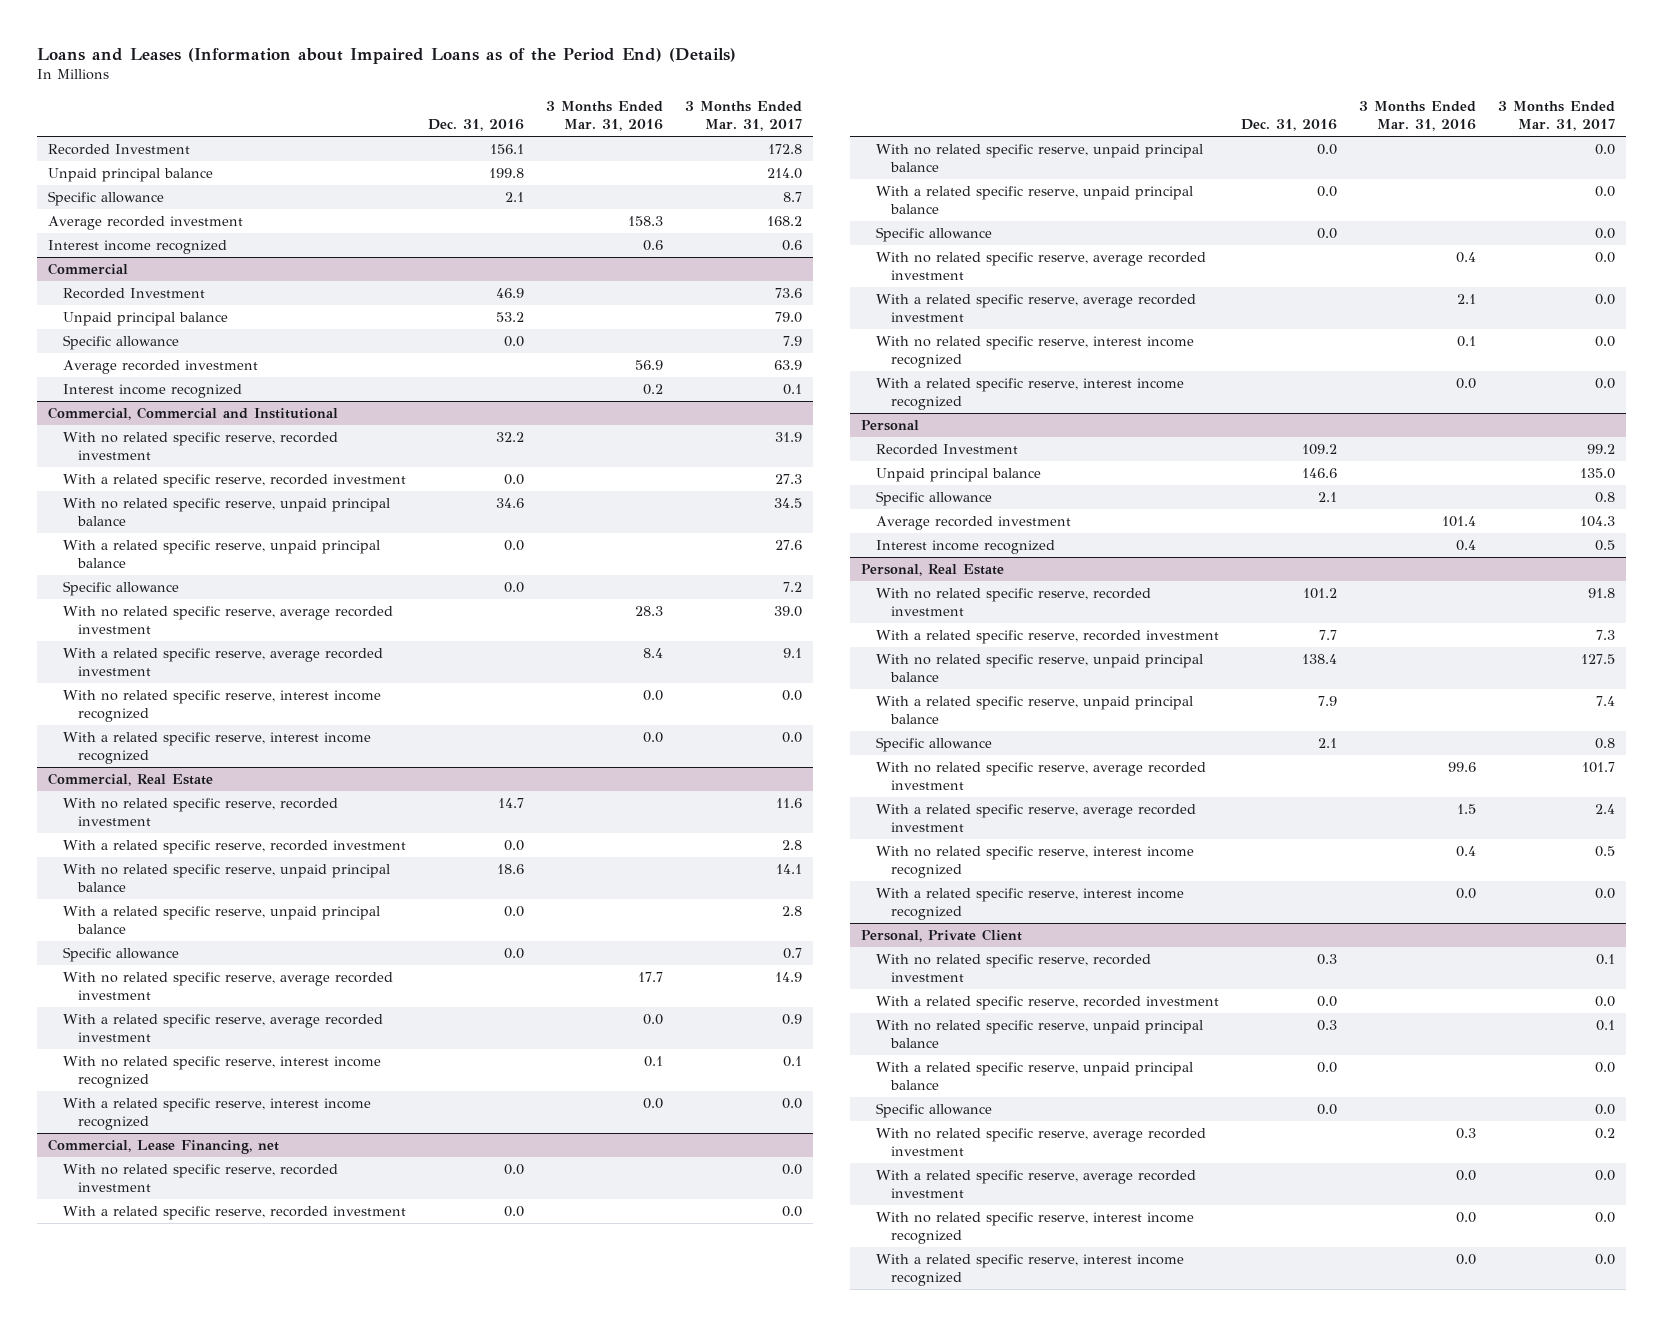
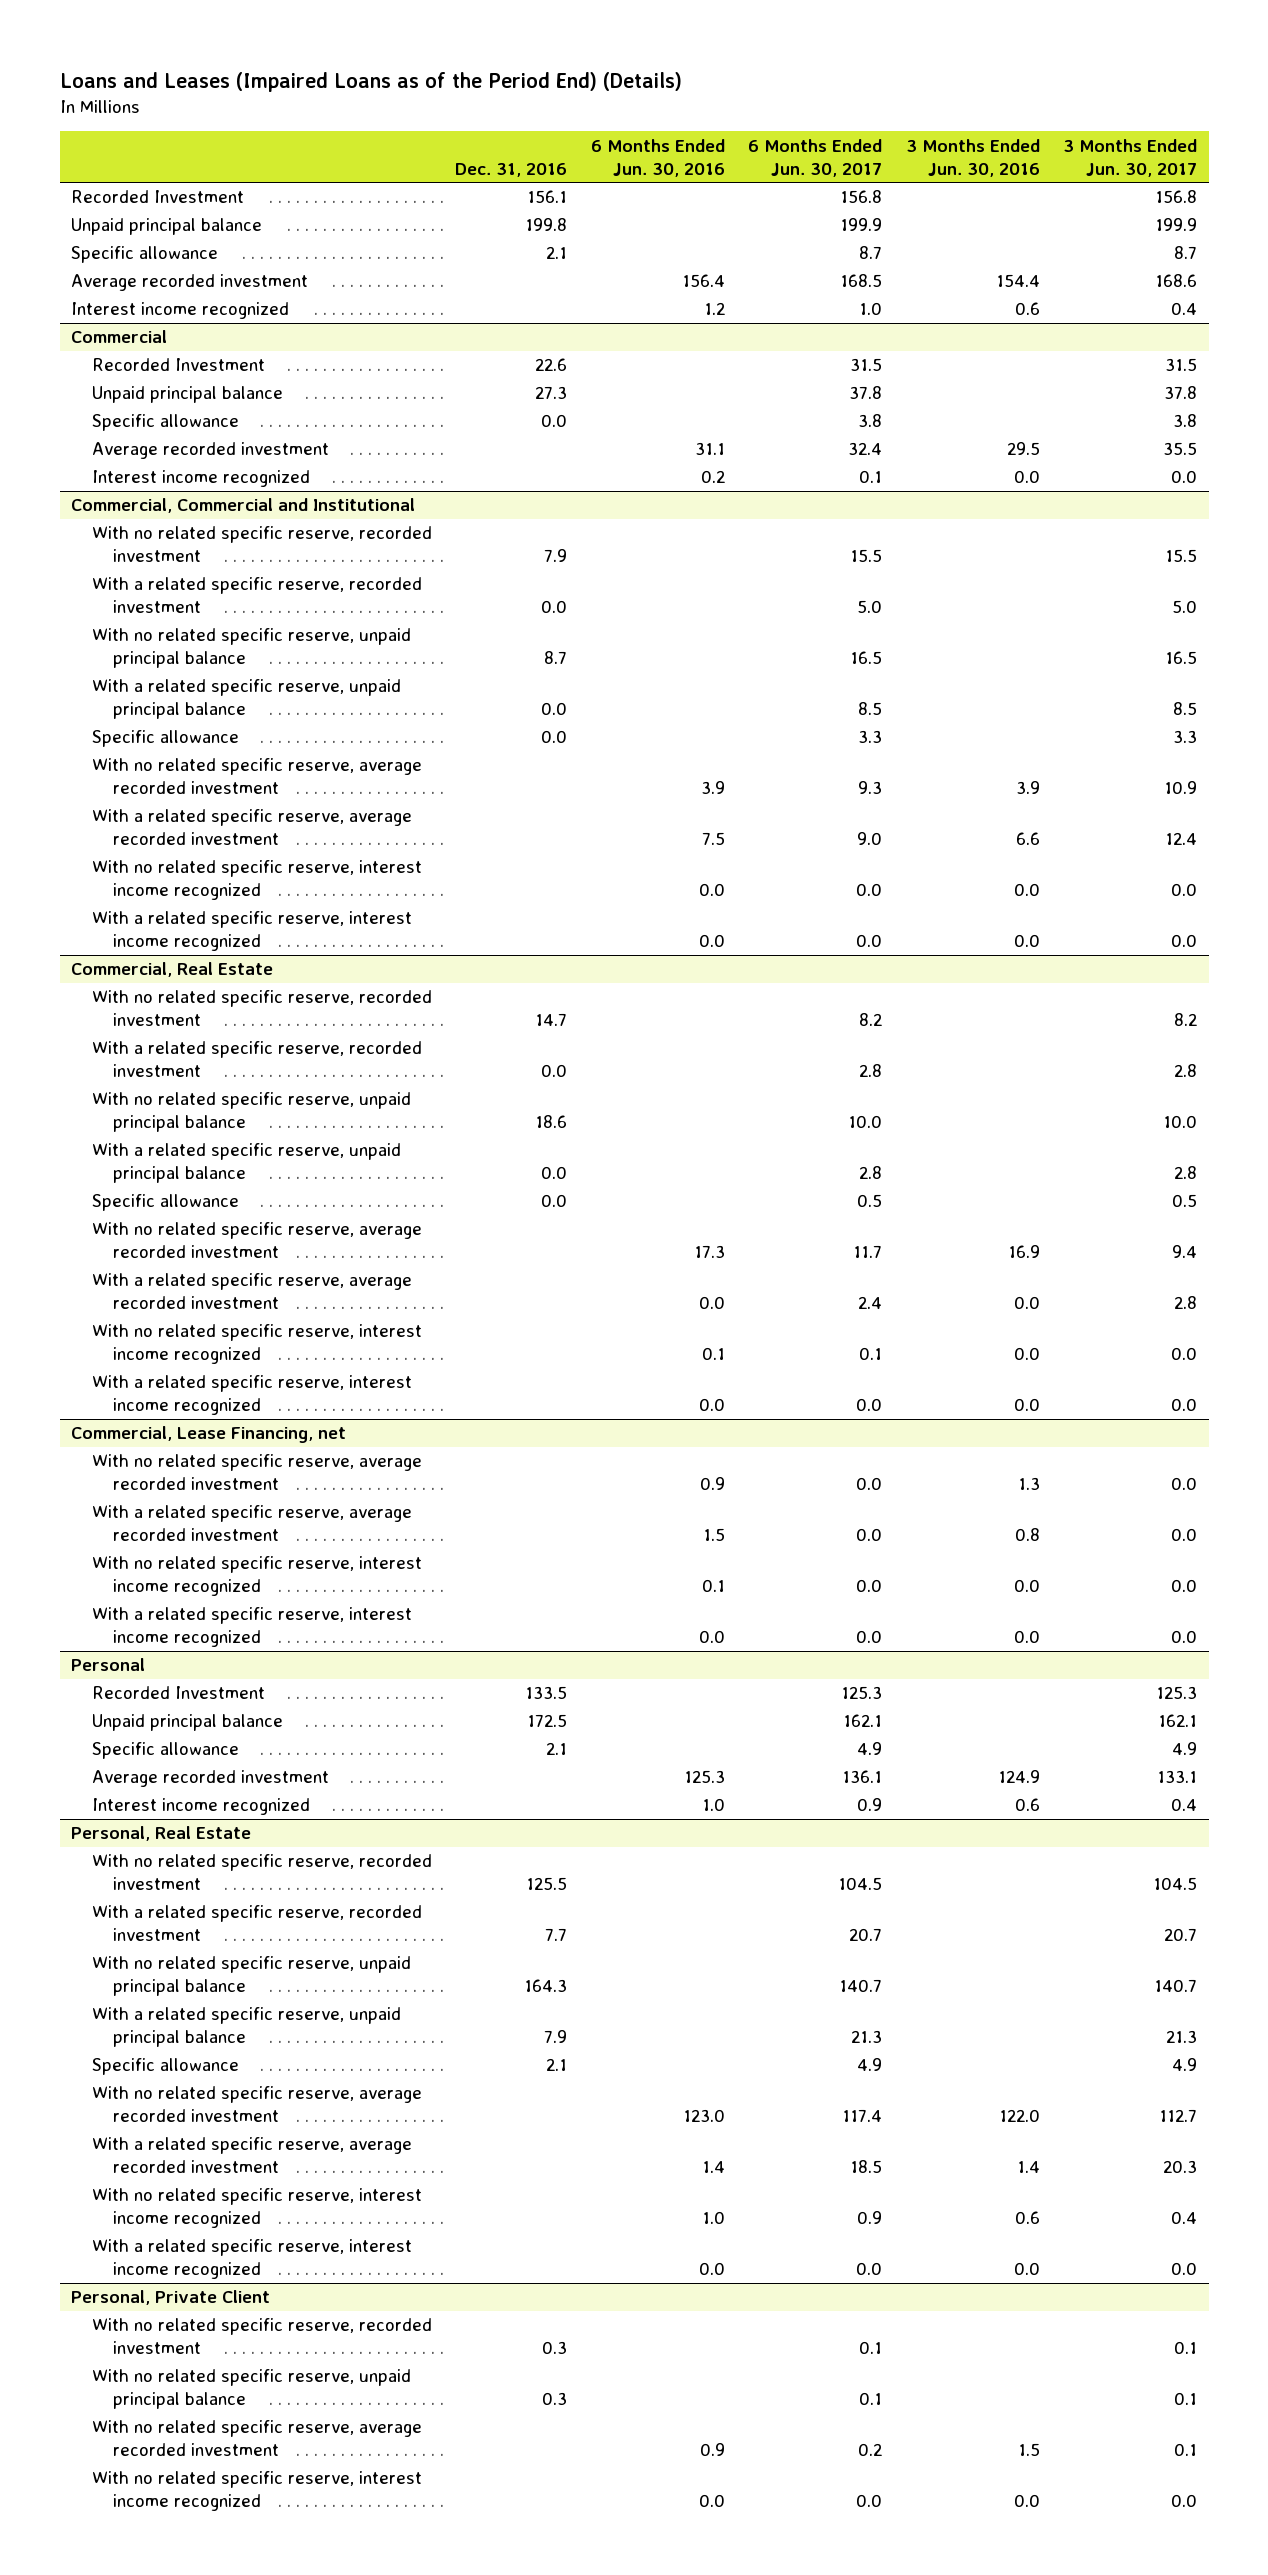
- Loans and Leases (Information about Impaired Loans as of the Period End) (Details)
+ Loans and Leases (Impaired Loans as of the Period End) (Details)
- | Dec. 31, 2016 | 3 Months Ended Mar. 31, 2016 | 3 Months Ended Mar. 31, 2017
+ | Dec. 31, 2016 | 6 Months Ended Jun. 30, 2016 | 6 Months Ended Jun. 30, 2017 | 3 Months Ended Jun. 30, 2016 | 3 Months Ended Jun. 30, 2017
@ Commercial
- Recorded Investment | 46.9 | | 73.6
- Unpaid principal balance | 53.2 | | 79.0
+ Recorded Investment | 22.6 | | 31.5 | | 31.5
+ Unpaid principal balance | 27.3 | | 37.8 | | 37.8
@ Commercial, Commercial and Institutional
- With no related specific reserve, recorded investment | 32.2 | | 31.9
+ With no related specific reserve, recorded investment | 7.9 | | 15.5 | | 15.5
- With no related specific reserve, unpaid principal balance | 34.6 | | 34.5
+ With no related specific reserve, unpaid principal balance | 8.7 | | 16.5 | | 16.5
@ Commercial, Lease Financing, net
- With no related specific reserve, recorded investment | 0.0 | | 0.0
- With a related specific reserve, recorded investment | 0.0 | | 0.0
- With no related specific reserve, unpaid principal balance | 0.0 | | 0.0
- With a related specific reserve, unpaid principal balance | 0.0 | | 0.0
- Specific allowance | 0.0 | | 0.0
@ Personal
- Recorded Investment | 109.2 | | 99.2
- Unpaid principal balance | 146.6 | | 135.0
+ Recorded Investment | 133.5 | | 125.3 | | 125.3
+ Unpaid principal balance | 172.5 | | 162.1 | | 162.1
@ Personal, Real Estate
- With no related specific reserve, recorded investment | 101.2 | | 91.8
+ With no related specific reserve, recorded investment | 125.5 | | 104.5 | | 104.5
- With no related specific reserve, unpaid principal balance | 138.4 | | 127.5
+ With no related specific reserve, unpaid principal balance | 164.3 | | 140.7 | | 140.7
@ Personal, Private Client
- With a related specific reserve, recorded investment | 0.0 | | 0.0
- With a related specific reserve, unpaid principal balance | 0.0 | | 0.0
- Specific allowance | 0.0 | | 0.0
- With a related specific reserve, average recorded investment | | 0.0 | 0.0
- With a related specific reserve, interest income recognized | | 0.0 | 0.0

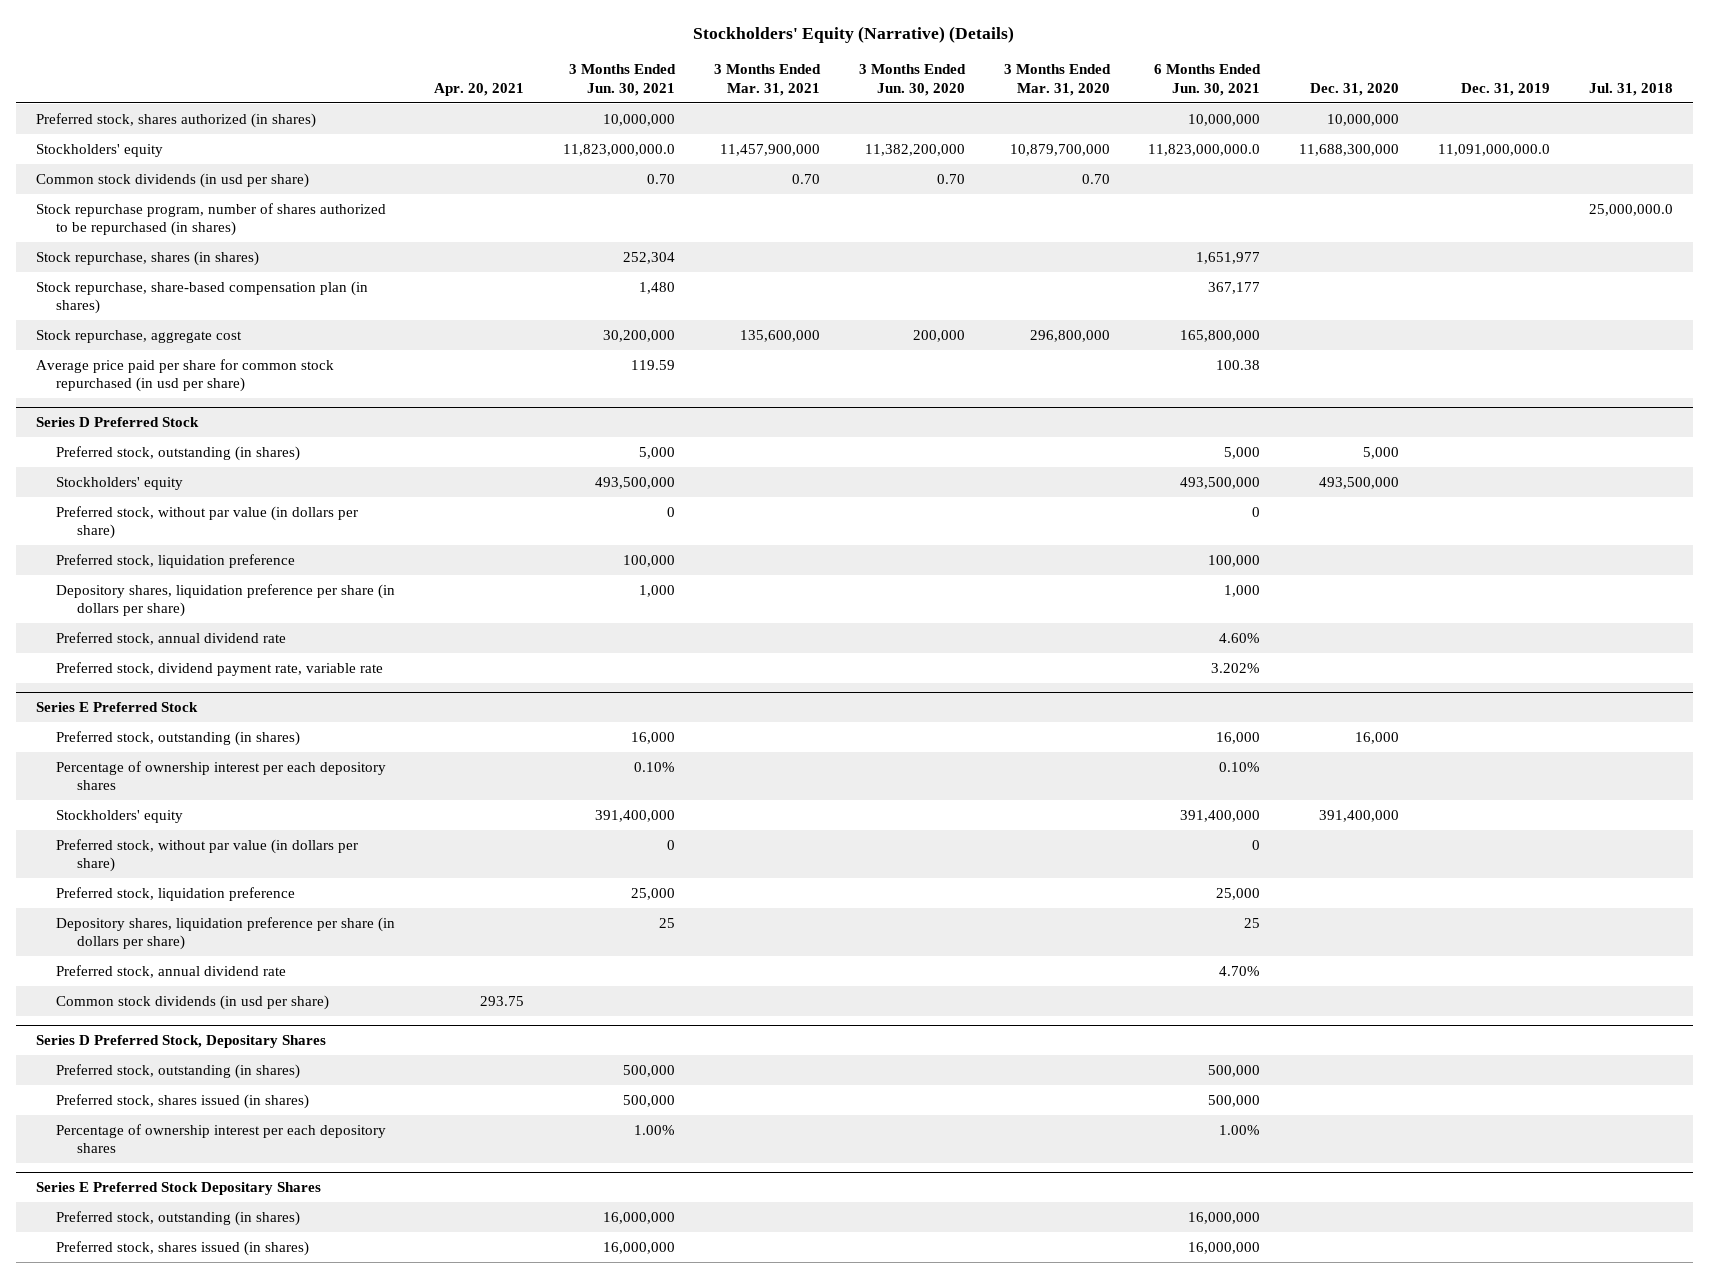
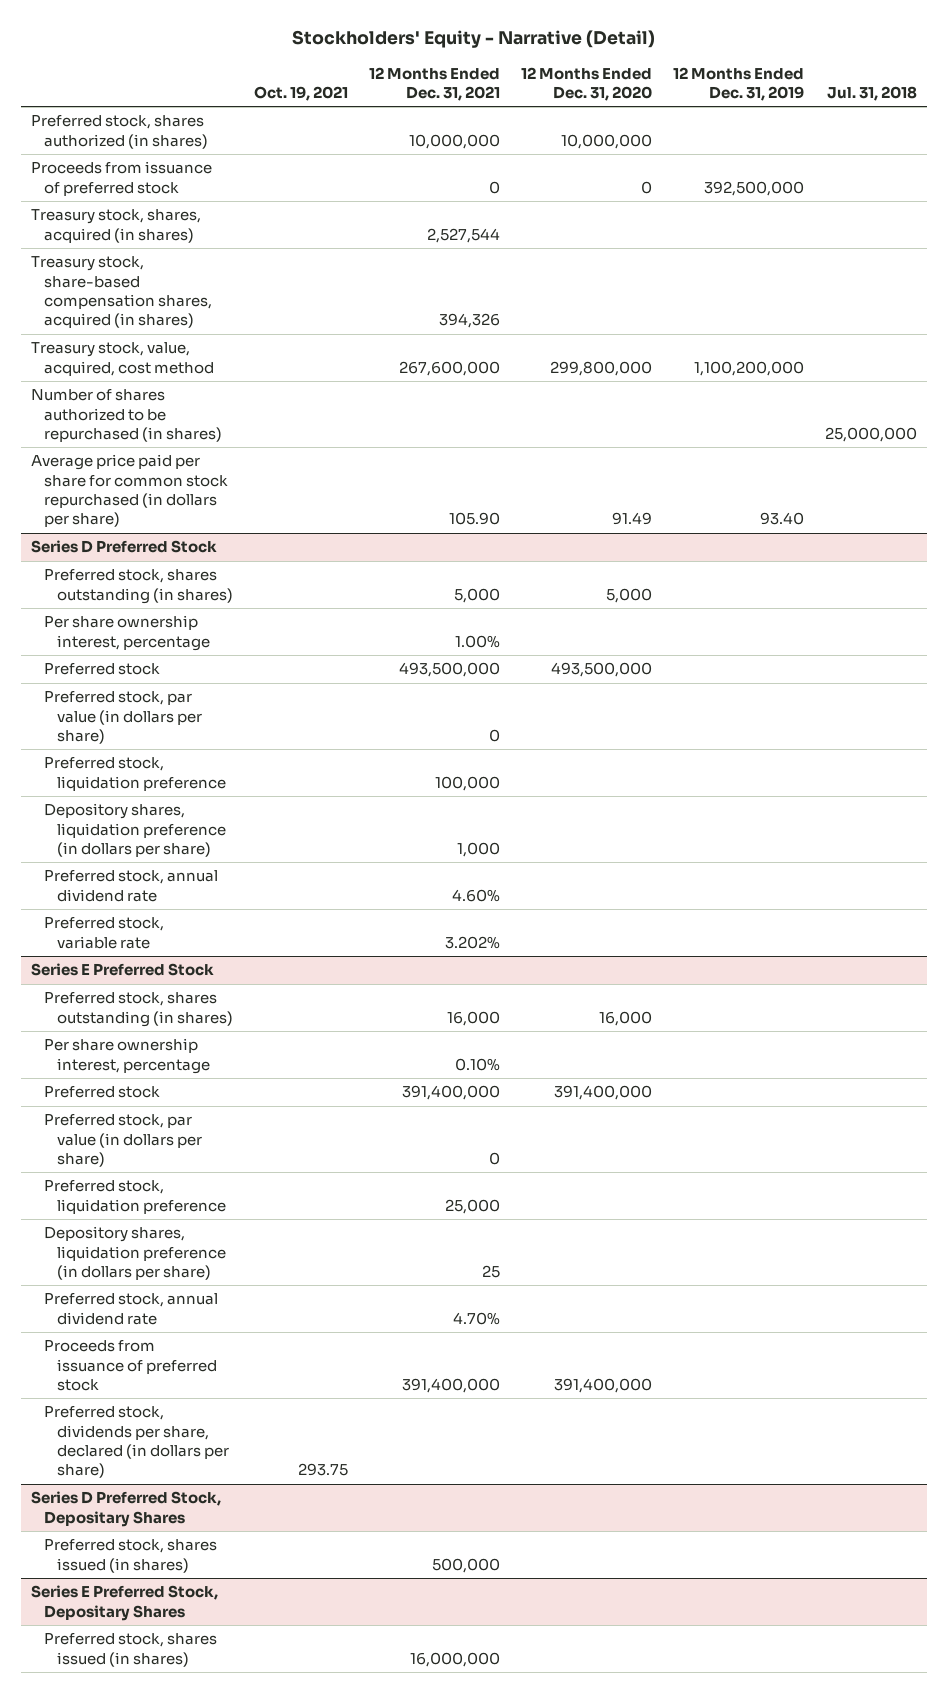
- Stockholders' Equity (Narrative) (Details)
+ Stockholders' Equity - Narrative (Detail)
- | Apr. 20, 2021 | 3 Months Ended Jun. 30, 2021 | 3 Months Ended Mar. 31, 2021 | 3 Months Ended Jun. 30, 2020 | 3 Months Ended Mar. 31, 2020 | 6 Months Ended Jun. 30, 2021 | Dec. 31, 2020 | Dec. 31, 2019 | Jul. 31, 2018
+ | Oct. 19, 2021 | 12 Months Ended Dec. 31, 2021 | 12 Months Ended Dec. 31, 2020 | 12 Months Ended Dec. 31, 2019 | Jul. 31, 2018
- Stockholders' equity | | 11,823,000,000.0 | 11,457,900,000 | 11,382,200,000 | 10,879,700,000 | 11,823,000,000.0 | 11,688,300,000 | 11,091,000,000.0 |
- Common stock dividends (in usd per share) | | 0.70 | 0.70 | 0.70 | 0.70 | | | |
- Stock repurchase program, number of shares authorized to be repurchased (in shares) | | | | | | | | | 25,000,000.0
- Stock repurchase, shares (in shares) | | 252,304 | | | | 1,651,977 | | |
- Stock repurchase, share-based compensation plan (in shares) | | 1,480 | | | | 367,177 | | |
- Stock repurchase, aggregate cost | | 30,200,000 | 135,600,000 | 200,000 | 296,800,000 | 165,800,000 | | |
- Average price paid per share for common stock repurchased (in usd per share) | | 119.59 | | | | 100.38 | | |
+ Proceeds from issuance of preferred stock | | 0 | 0 | 392,500,000 |
+ Treasury stock, shares, acquired (in shares) | | 2,527,544 | | |
+ Treasury stock, share-based compensation shares, acquired (in shares) | | 394,326 | | |
+ Treasury stock, value, acquired, cost method | | 267,600,000 | 299,800,000 | 1,100,200,000 |
+ Number of shares authorized to be repurchased (in shares) | | | | | 25,000,000
+ Average price paid per share for common stock repurchased (in dollars per share) | | 105.90 | 91.49 | 93.40 |
@ Series D Preferred Stock
- Preferred stock, outstanding (in shares) | | 5,000 | | | | 5,000 | 5,000 | |
- Stockholders' equity | | 493,500,000 | | | | 493,500,000 | 493,500,000 | |
- Preferred stock, without par value (in dollars per share) | | 0 | | | | 0 | | |
+ Preferred stock, shares outstanding (in shares) | | 5,000 | 5,000 | |
+ Per share ownership interest, percentage | | 1.00% | | |
+ Preferred stock | | 493,500,000 | 493,500,000 | |
+ Preferred stock, par value (in dollars per share) | | 0 | | |
- Depository shares, liquidation preference per share (in dollars per share) | | 1,000 | | | | 1,000 | | |
+ Depository shares, liquidation preference (in dollars per share) | | 1,000 | | |
- Preferred stock, dividend payment rate, variable rate | | | | | | 3.202% | | |
+ Preferred stock, variable rate | | 3.202% | | |
@ Series E Preferred Stock
- Preferred stock, outstanding (in shares) | | 16,000 | | | | 16,000 | 16,000 | |
- Percentage of ownership interest per each depository shares | | 0.10% | | | | 0.10% | | |
- Stockholders' equity | | 391,400,000 | | | | 391,400,000 | 391,400,000 | |
- Preferred stock, without par value (in dollars per share) | | 0 | | | | 0 | | |
+ Preferred stock, shares outstanding (in shares) | | 16,000 | 16,000 | |
+ Per share ownership interest, percentage | | 0.10% | | |
+ Preferred stock | | 391,400,000 | 391,400,000 | |
+ Preferred stock, par value (in dollars per share) | | 0 | | |
- Depository shares, liquidation preference per share (in dollars per share) | | 25 | | | | 25 | | |
+ Depository shares, liquidation preference (in dollars per share) | | 25 | | |
- Common stock dividends (in usd per share) | 293.75 | | | | | | | |
+ Proceeds from issuance of preferred stock | | 391,400,000 | 391,400,000 | |
+ Preferred stock, dividends per share, declared (in dollars per share) | 293.75 | | | |
@ Series D Preferred Stock, Depositary Shares
- Preferred stock, outstanding (in shares) | | 500,000 | | | | 500,000 | | |
- Percentage of ownership interest per each depository shares | | 1.00% | | | | 1.00% | | |
- Series E Preferred Stock Depositary Shares
- Preferred stock, outstanding (in shares) | | 16,000,000 | | | | 16,000,000 | | |
+ Series E Preferred Stock, Depositary Shares

